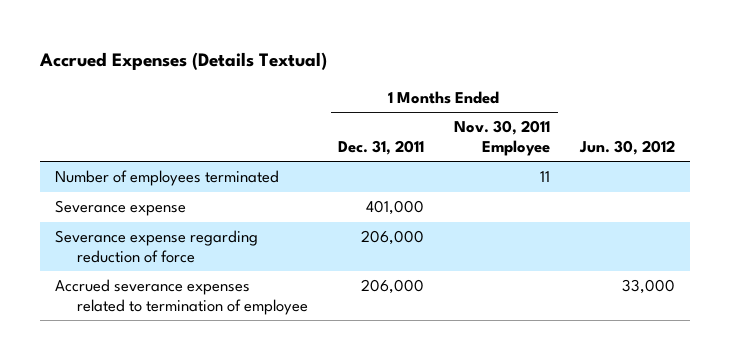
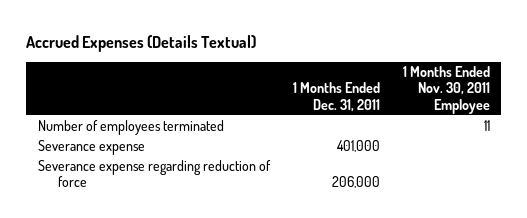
- | 1 Months Ended Dec. 31, 2011 | 1 Months Ended Nov. 30, 2011 Employee | Jun. 30, 2012
+ | 1 Months Ended Dec. 31, 2011 | 1 Months Ended Nov. 30, 2011 Employee
- Accrued severance expenses related to termination of employee | 206,000 | | 33,000

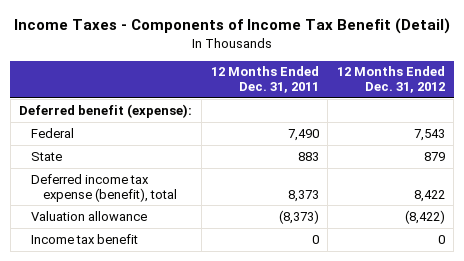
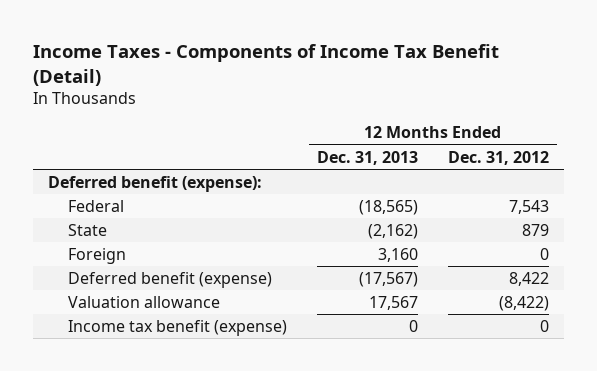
- | 12 Months Ended Dec. 31, 2011 | 12 Months Ended Dec. 31, 2012
+ | 12 Months Ended Dec. 31, 2013 | 12 Months Ended Dec. 31, 2012
- Deferred income tax expense (benefit), total | 8,373 | 8,422
+ Foreign | 3,160 | 0
+ Deferred benefit (expense) | (17,567) | 8,422
- Income tax benefit | 0 | 0
+ Income tax benefit (expense) | 0 | 0

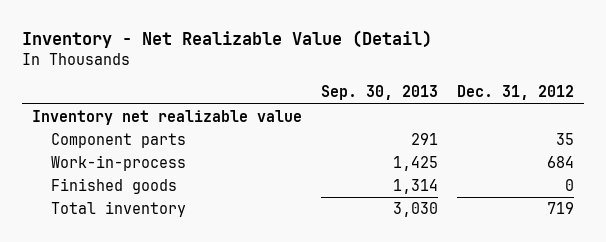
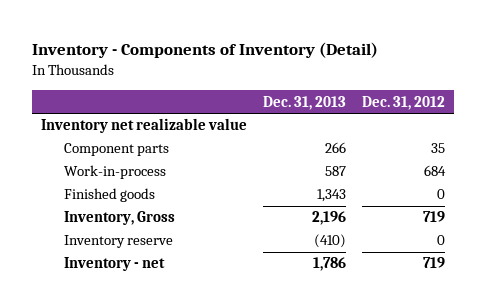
- Inventory - Net Realizable Value (Detail)
+ Inventory - Components of Inventory (Detail)
- | Sep. 30, 2013 | Dec. 31, 2012
+ | Dec. 31, 2013 | Dec. 31, 2012
- Total inventory | 3,030 | 719
+ Inventory, Gross | 2,196 | 719
+ Inventory reserve | (410) | 0
+ Inventory - net | 1,786 | 719

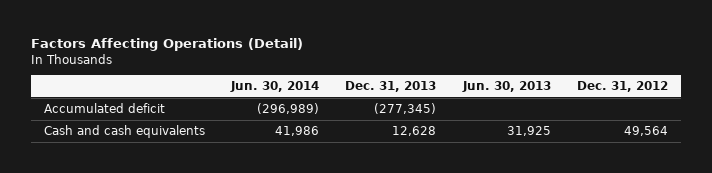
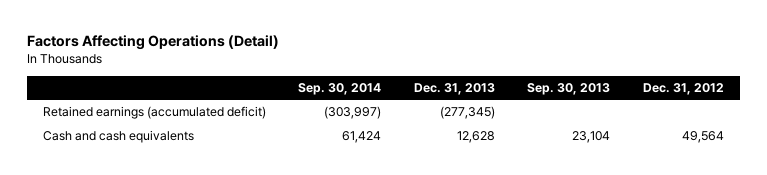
- | Jun. 30, 2014 | Dec. 31, 2013 | Jun. 30, 2013 | Dec. 31, 2012
+ | Sep. 30, 2014 | Dec. 31, 2013 | Sep. 30, 2013 | Dec. 31, 2012
- Accumulated deficit | (296,989) | (277,345) | |
+ Retained earnings (accumulated deficit) | (303,997) | (277,345) | |

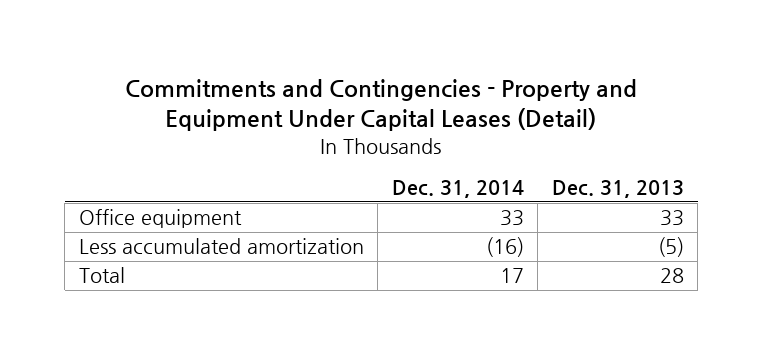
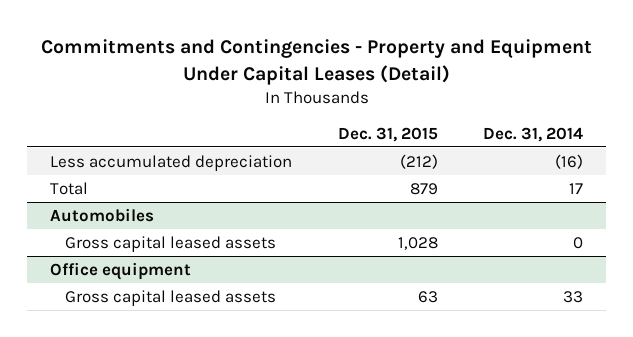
- | Dec. 31, 2014 | Dec. 31, 2013
+ | Dec. 31, 2015 | Dec. 31, 2014
- Office equipment | 33 | 33
- Less accumulated amortization | (16) | (5)
+ Less accumulated depreciation | (212) | (16)
+ Automobiles
+ Gross capital leased assets | 1,028 | 0
+ Office equipment
+ Gross capital leased assets | 63 | 33

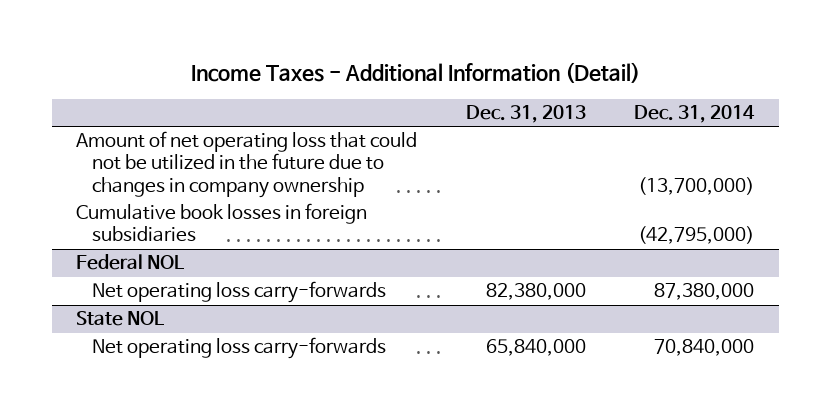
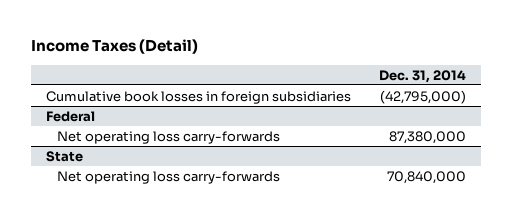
- Income Taxes - Additional Information (Detail)
+ Income Taxes (Detail)
- | Dec. 31, 2013 | Dec. 31, 2014
+ | Dec. 31, 2014
- Amount of net operating loss that could not be utilized in the future due to changes in company ownership | | (13,700,000)
- Federal NOL
+ Federal
- State NOL
+ State

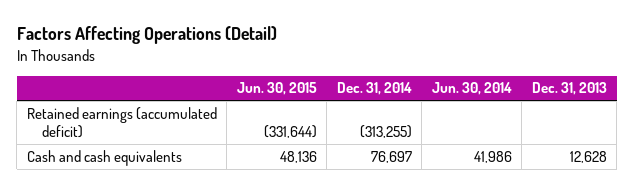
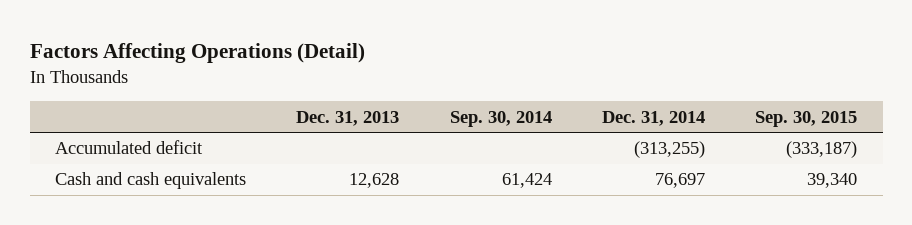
- | Jun. 30, 2015 | Dec. 31, 2014 | Jun. 30, 2014 | Dec. 31, 2013
+ | Dec. 31, 2013 | Sep. 30, 2014 | Dec. 31, 2014 | Sep. 30, 2015
- Retained earnings (accumulated deficit) | (331,644) | (313,255) | |
+ Accumulated deficit | | | (313,255) | (333,187)

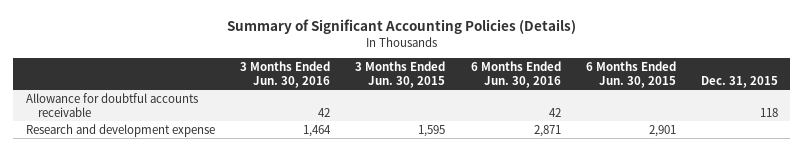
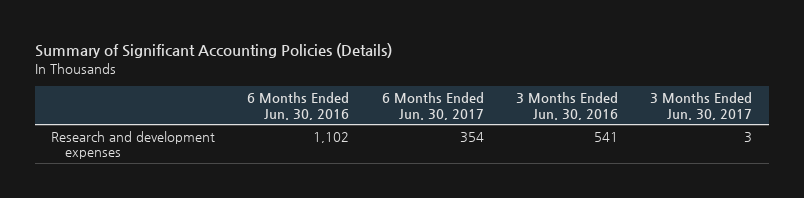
- | 3 Months Ended Jun. 30, 2016 | 3 Months Ended Jun. 30, 2015 | 6 Months Ended Jun. 30, 2016 | 6 Months Ended Jun. 30, 2015 | Dec. 31, 2015
+ | 6 Months Ended Jun. 30, 2016 | 6 Months Ended Jun. 30, 2017 | 3 Months Ended Jun. 30, 2016 | 3 Months Ended Jun. 30, 2017
- Allowance for doubtful accounts receivable | 42 | | 42 | | 118
- Research and development expense | 1,464 | 1,595 | 2,871 | 2,901 |
+ Research and development expenses | 1,102 | 354 | 541 | 3

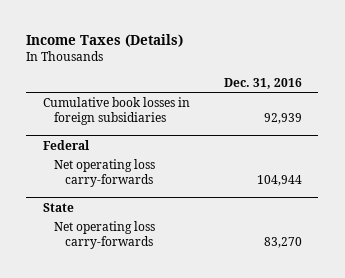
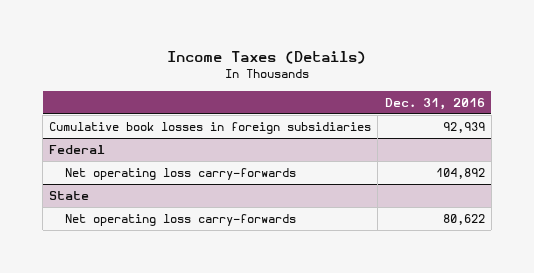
@ Federal
- Net operating loss carry-forwards | 104,944
+ Net operating loss carry-forwards | 104,892
@ State
- Net operating loss carry-forwards | 83,270
+ Net operating loss carry-forwards | 80,622

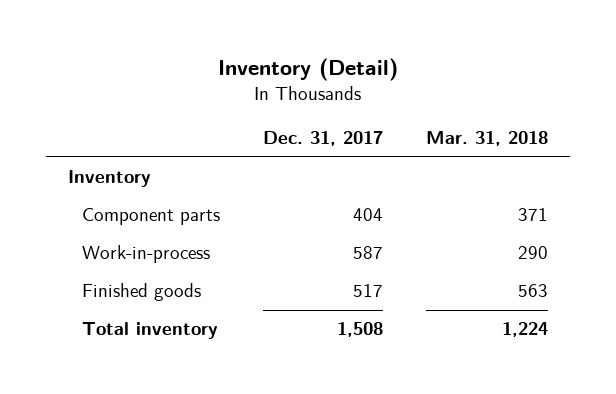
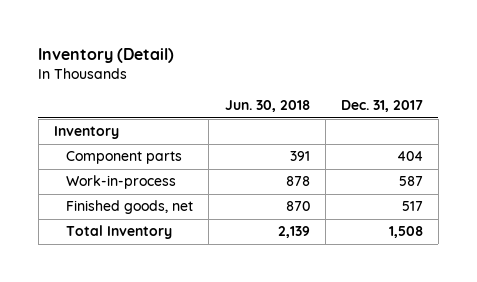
- | Dec. 31, 2017 | Mar. 31, 2018
+ | Jun. 30, 2018 | Dec. 31, 2017
- Finished goods | 517 | 563
- Total inventory | 1,508 | 1,224
+ Finished goods, net | 870 | 517
+ Total Inventory | 2,139 | 1,508

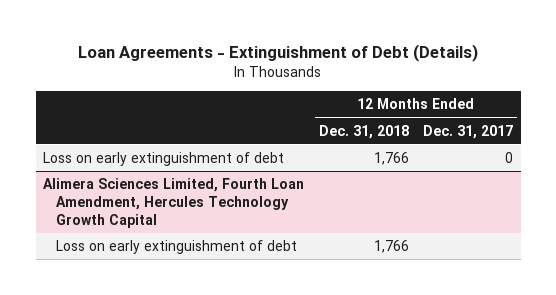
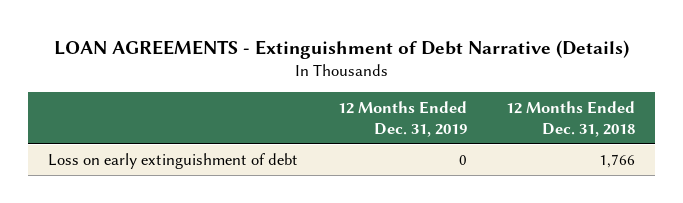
- Loan Agreements - Extinguishment of Debt (Details)
+ LOAN AGREEMENTS - Extinguishment of Debt Narrative (Details)
- | 12 Months Ended Dec. 31, 2018 | 12 Months Ended Dec. 31, 2017
+ | 12 Months Ended Dec. 31, 2019 | 12 Months Ended Dec. 31, 2018
- Alimera Sciences Limited, Fourth Loan Amendment, Hercules Technology Growth Capital
- Loss on early extinguishment of debt | 1,766 |

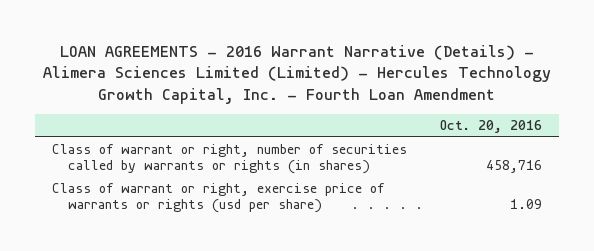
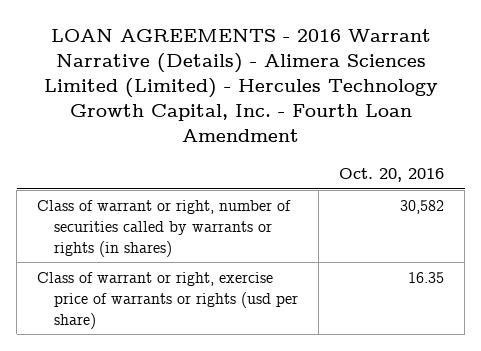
- Class of warrant or right, number of securities called by warrants or rights (in shares) | 458,716
- Class of warrant or right, exercise price of warrants or rights (usd per share) | 1.09
+ Class of warrant or right, number of securities called by warrants or rights (in shares) | 30,582
+ Class of warrant or right, exercise price of warrants or rights (usd per share) | 16.35

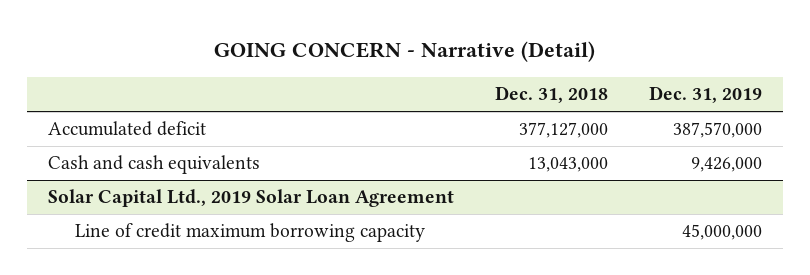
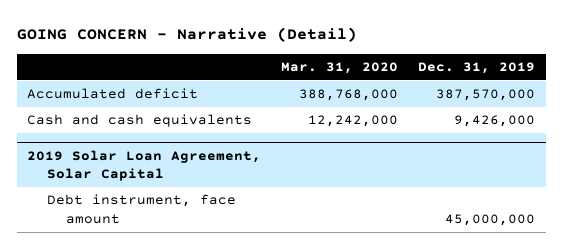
- | Dec. 31, 2018 | Dec. 31, 2019
+ | Mar. 31, 2020 | Dec. 31, 2019
- Solar Capital Ltd., 2019 Solar Loan Agreement
- Line of credit maximum borrowing capacity | | 45,000,000
+ 2019 Solar Loan Agreement, Solar Capital
+ Debt instrument, face amount | | 45,000,000

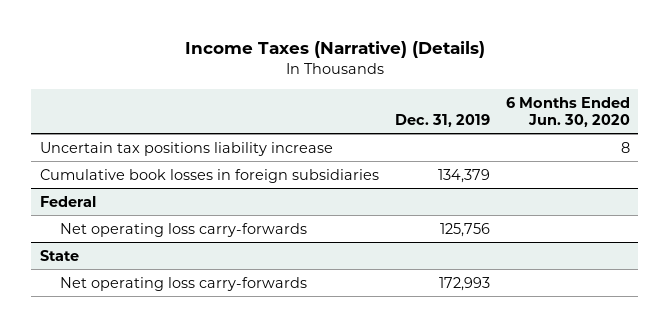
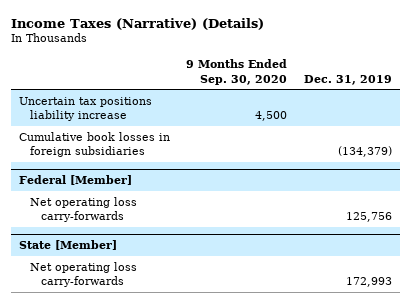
- | Dec. 31, 2019 | 6 Months Ended Jun. 30, 2020
+ | 9 Months Ended Sep. 30, 2020 | Dec. 31, 2019
- Cumulative book losses in foreign subsidiaries | 134,379 |
- Federal
+ Cumulative book losses in foreign subsidiaries | | (134,379)
+ Federal [Member]
- State
+ State [Member]

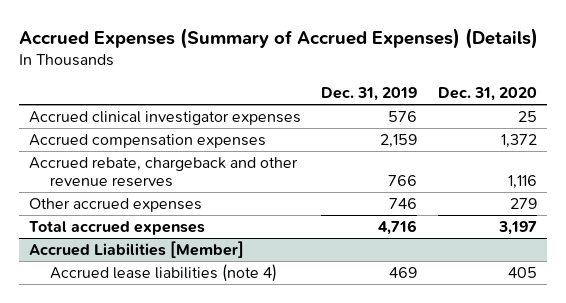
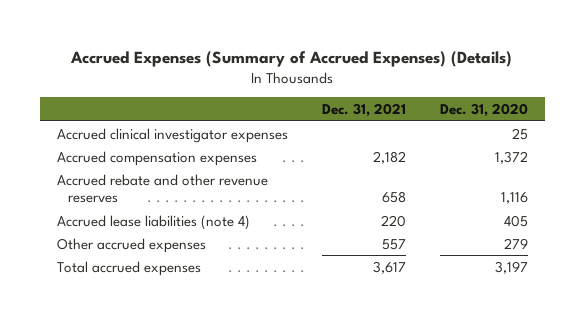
- | Dec. 31, 2019 | Dec. 31, 2020
+ | Dec. 31, 2021 | Dec. 31, 2020
- Accrued rebate, chargeback and other revenue reserves | 766 | 1,116
+ Accrued rebate and other revenue reserves | 658 | 1,116
+ Accrued lease liabilities (note 4) | 220 | 405
- Accrued Liabilities [Member]
- Accrued lease liabilities (note 4) | 469 | 405

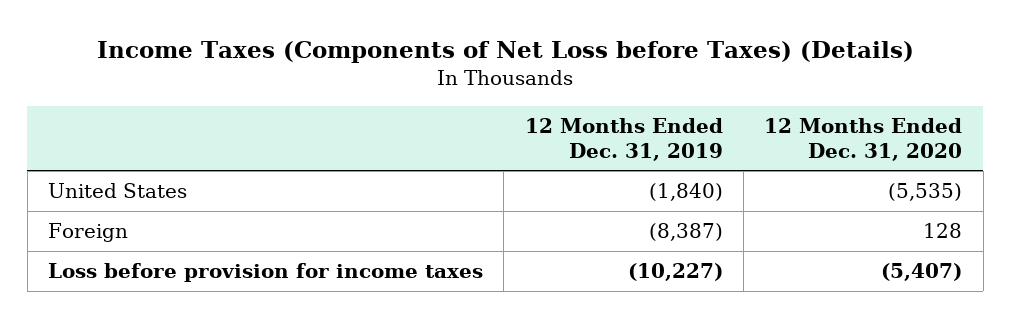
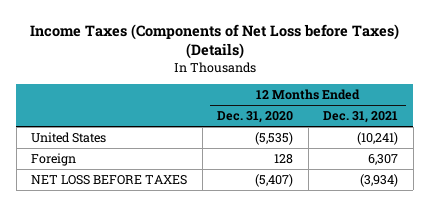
- | 12 Months Ended Dec. 31, 2019 | 12 Months Ended Dec. 31, 2020
+ | 12 Months Ended Dec. 31, 2020 | 12 Months Ended Dec. 31, 2021
- Loss before provision for income taxes | (10,227) | (5,407)
+ NET LOSS BEFORE TAXES | (5,407) | (3,934)

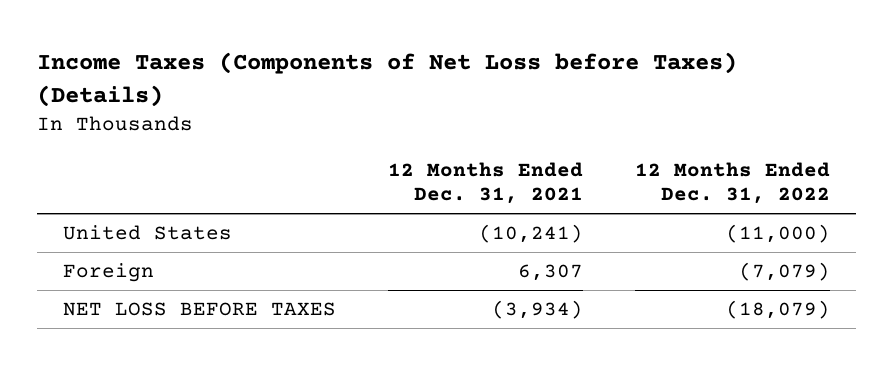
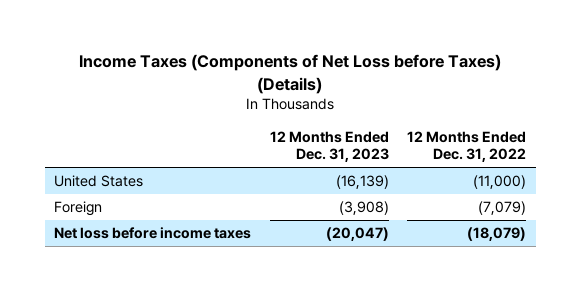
- | 12 Months Ended Dec. 31, 2021 | 12 Months Ended Dec. 31, 2022
+ | 12 Months Ended Dec. 31, 2023 | 12 Months Ended Dec. 31, 2022
- NET LOSS BEFORE TAXES | (3,934) | (18,079)
+ Net loss before income taxes | (20,047) | (18,079)

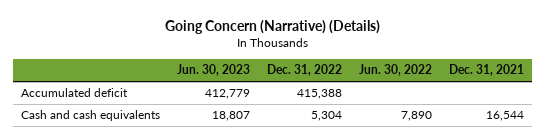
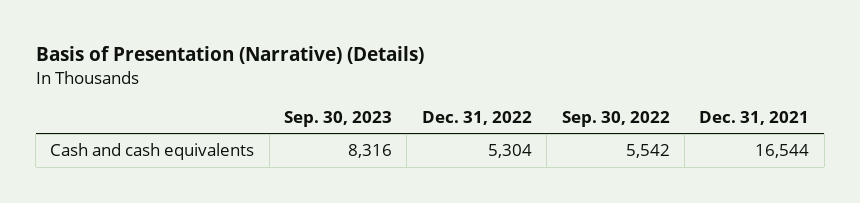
- Going Concern (Narrative) (Details)
+ Basis of Presentation (Narrative) (Details)
- | Jun. 30, 2023 | Dec. 31, 2022 | Jun. 30, 2022 | Dec. 31, 2021
+ | Sep. 30, 2023 | Dec. 31, 2022 | Sep. 30, 2022 | Dec. 31, 2021
- Accumulated deficit | 412,779 | 415,388 | |

